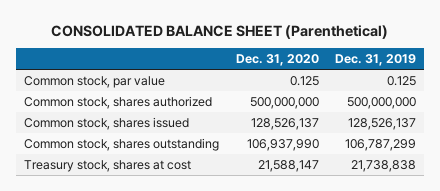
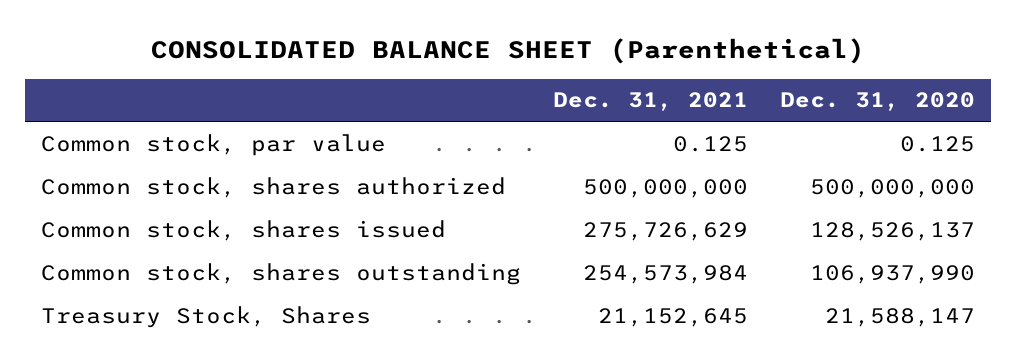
- | Dec. 31, 2020 | Dec. 31, 2019
+ | Dec. 31, 2021 | Dec. 31, 2020
- Treasury stock, shares at cost | 21,588,147 | 21,738,838
+ Treasury Stock, Shares | 21,152,645 | 21,588,147

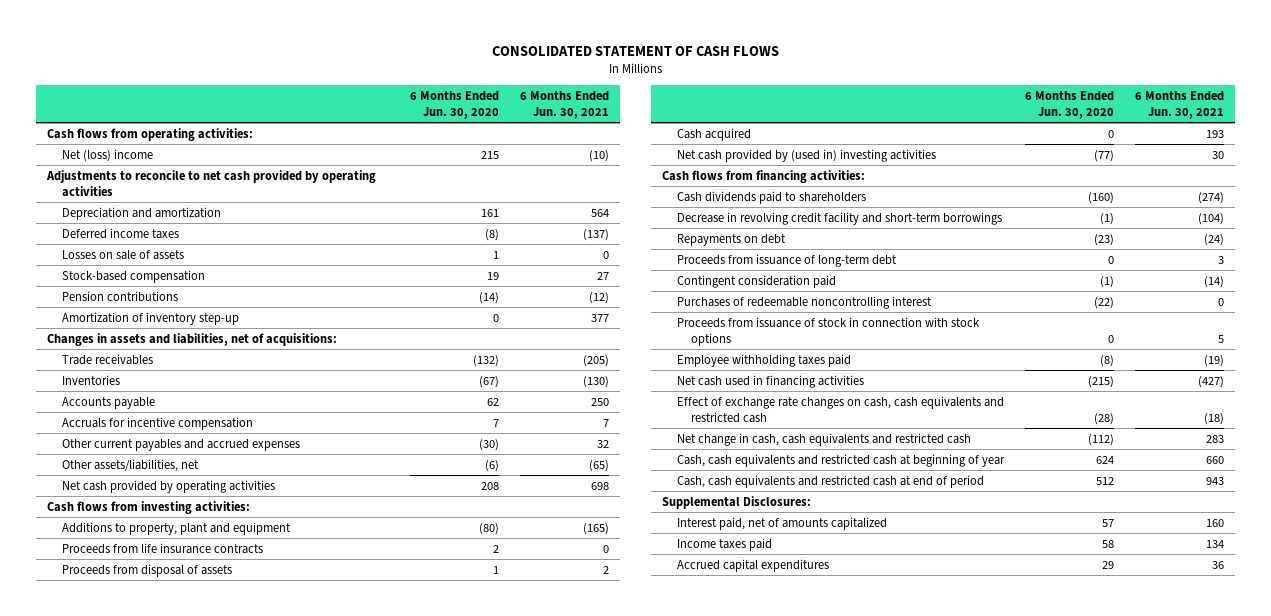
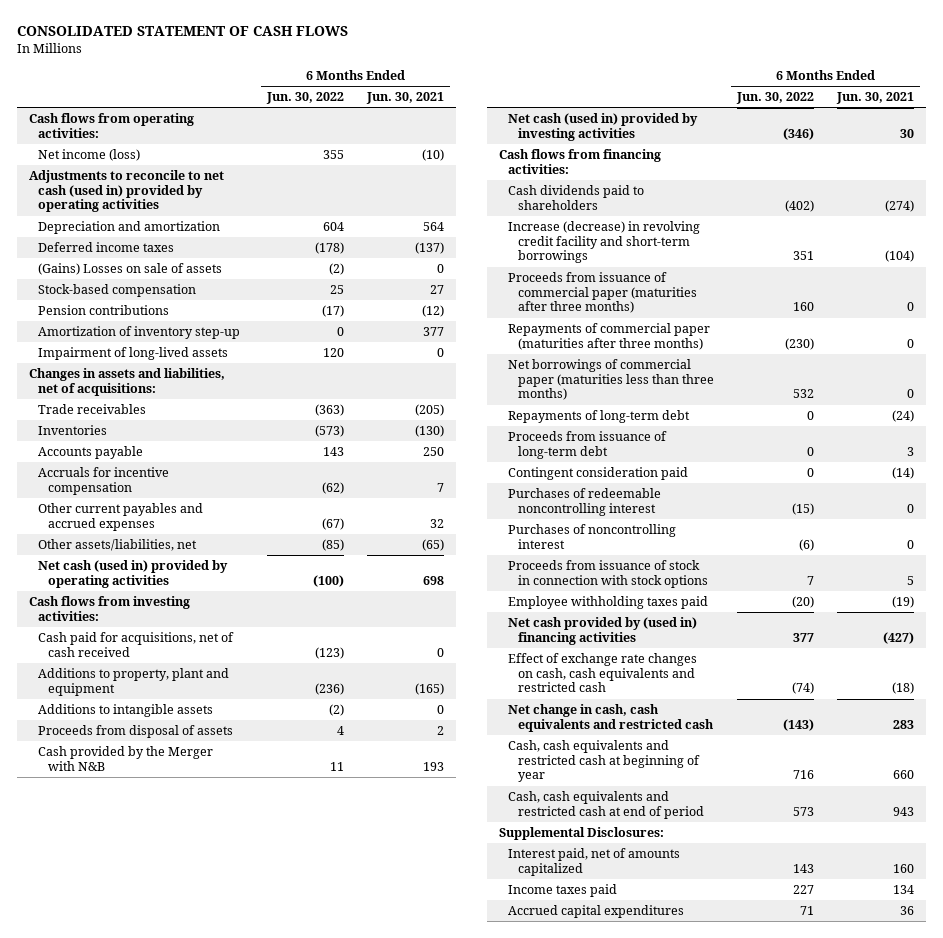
- | 6 Months Ended Jun. 30, 2020 | 6 Months Ended Jun. 30, 2021
+ | 6 Months Ended Jun. 30, 2022 | 6 Months Ended Jun. 30, 2021
- Net (loss) income | 215 | (10)
- Adjustments to reconcile to net cash provided by operating activities
+ Net income (loss) | 355 | (10)
+ Adjustments to reconcile to net cash (used in) provided by operating activities
- Losses on sale of assets | 1 | 0
+ (Gains) Losses on sale of assets | (2) | 0
+ Impairment of long-lived assets | 120 | 0
- Net cash provided by operating activities | 208 | 698
+ Net cash (used in) provided by operating activities | (100) | 698
+ Cash paid for acquisitions, net of cash received | (123) | 0
- Proceeds from life insurance contracts | 2 | 0
+ Additions to intangible assets | (2) | 0
- Cash acquired | 0 | 193
- Net cash provided by (used in) investing activities | (77) | 30
+ Cash provided by the Merger with N&B | 11 | 193
+ Net cash (used in) provided by investing activities | (346) | 30
- Decrease in revolving credit facility and short-term borrowings | (1) | (104)
- Repayments on debt | (23) | (24)
+ Increase (decrease) in revolving credit facility and short-term borrowings | 351 | (104)
+ Proceeds from issuance of commercial paper (maturities after three months) | 160 | 0
+ Repayments of commercial paper (maturities after three months) | (230) | 0
+ Net borrowings of commercial paper (maturities less than three months) | 532 | 0
+ Repayments of long-term debt | 0 | (24)
+ Purchases of noncontrolling interest | (6) | 0
- Net cash used in financing activities | (215) | (427)
+ Net cash provided by (used in) financing activities | 377 | (427)

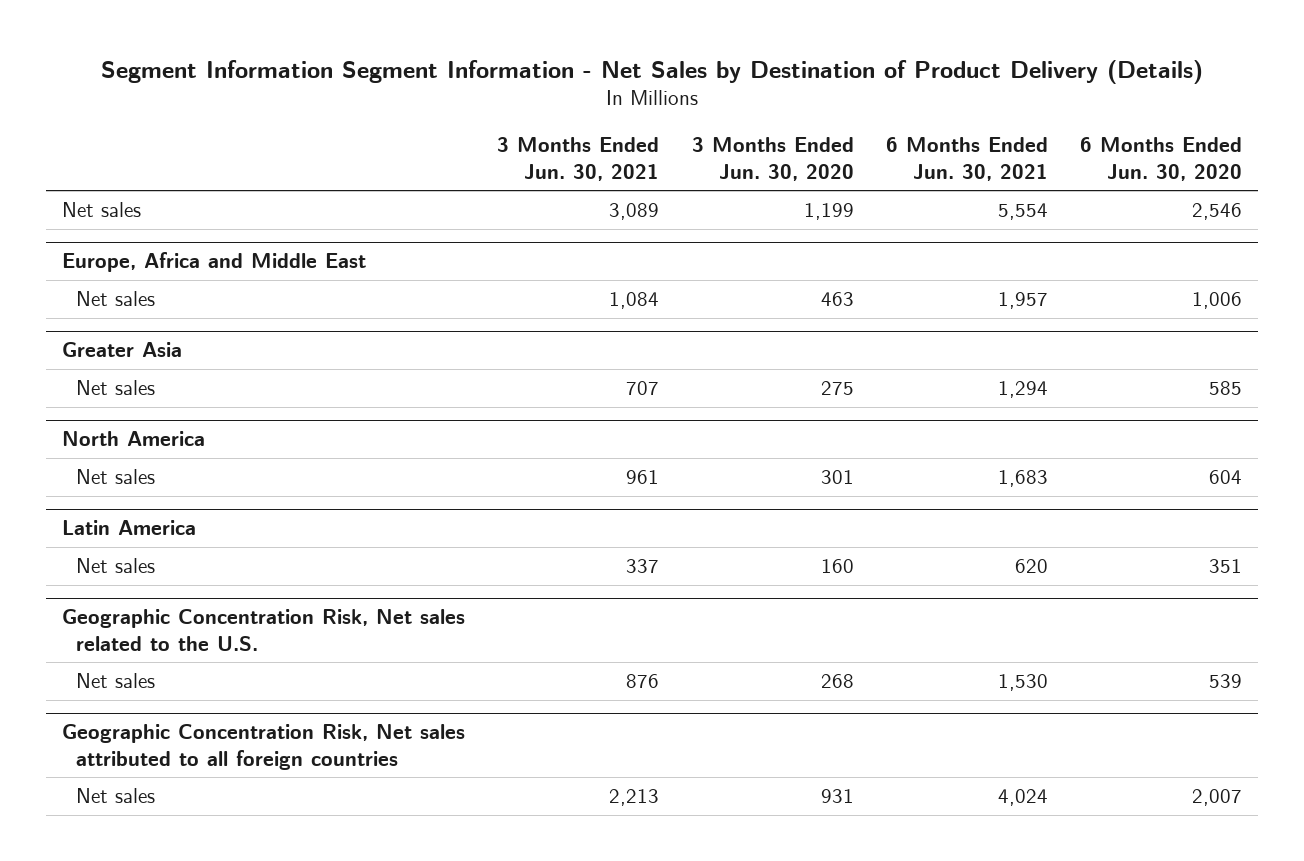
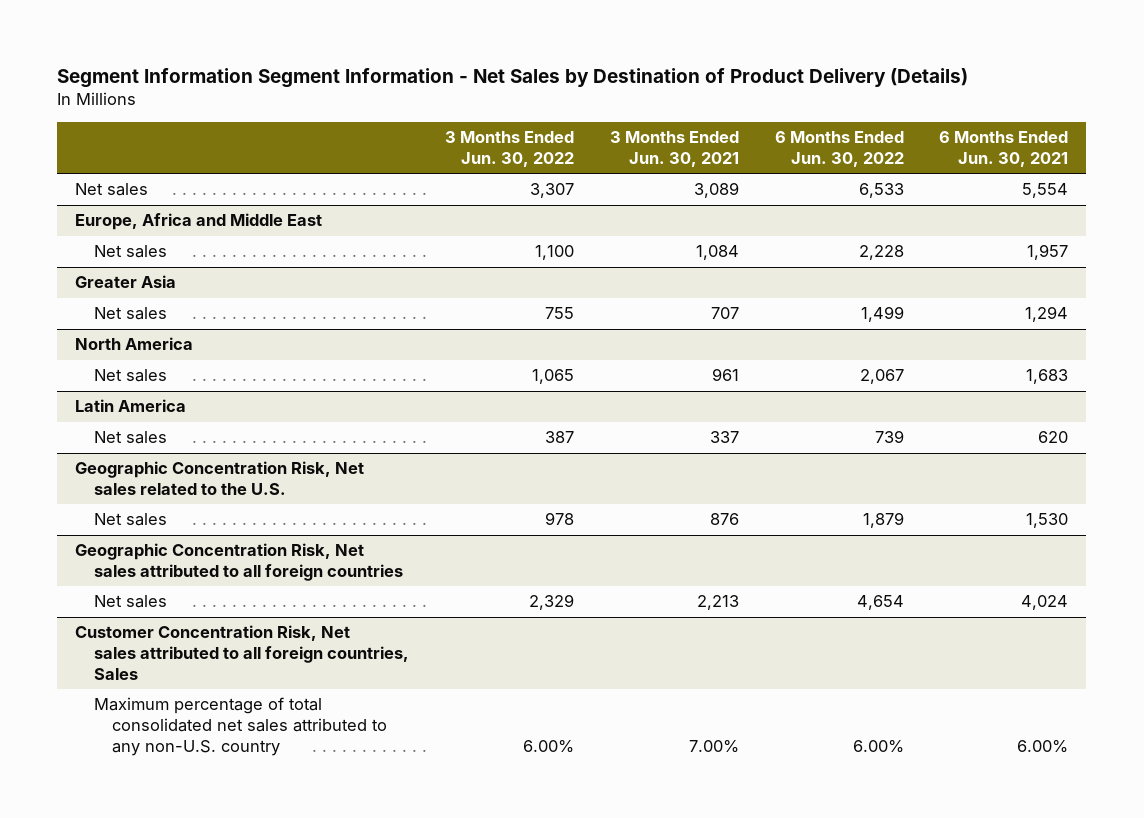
- | 3 Months Ended Jun. 30, 2021 | 3 Months Ended Jun. 30, 2020 | 6 Months Ended Jun. 30, 2021 | 6 Months Ended Jun. 30, 2020
+ | 3 Months Ended Jun. 30, 2022 | 3 Months Ended Jun. 30, 2021 | 6 Months Ended Jun. 30, 2022 | 6 Months Ended Jun. 30, 2021
+ Customer Concentration Risk, Net sales attributed to all foreign countries, Sales
+ Maximum percentage of total consolidated net sales attributed to any non-U.S. country | 6.00% | 7.00% | 6.00% | 6.00%

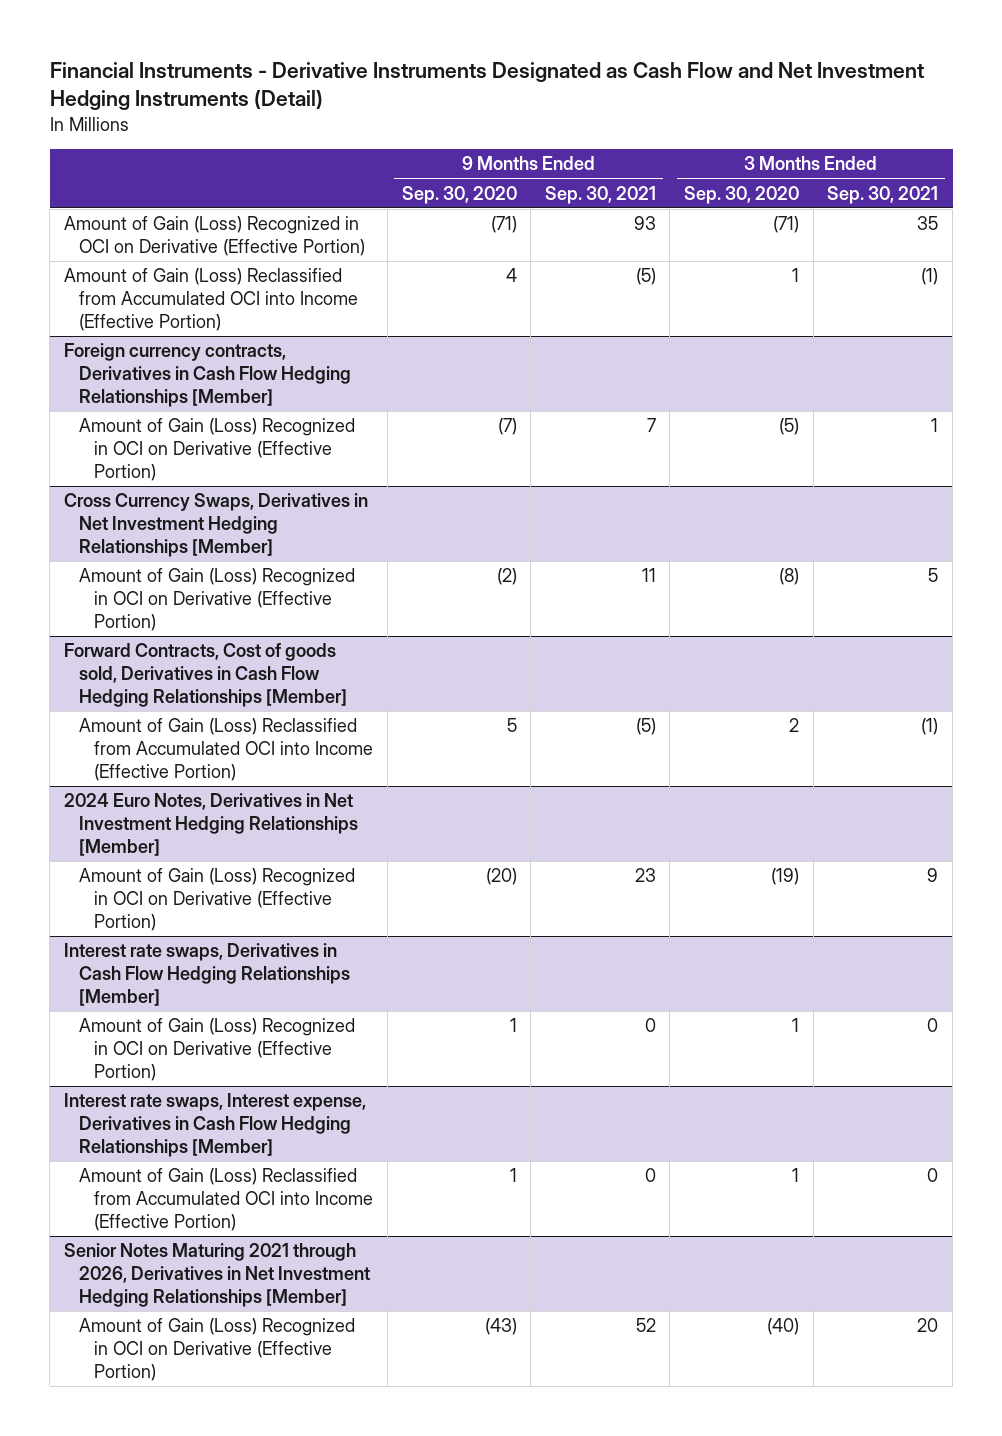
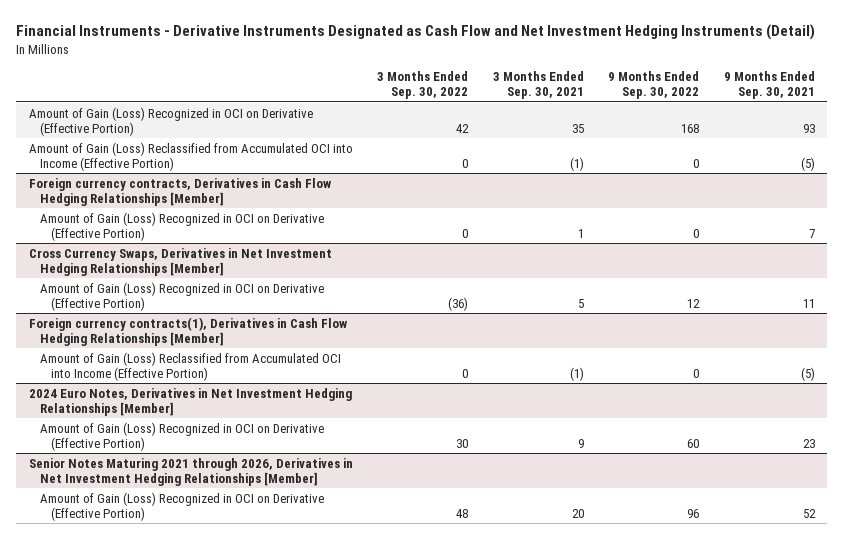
- | 9 Months Ended Sep. 30, 2020 | 9 Months Ended Sep. 30, 2021 | 3 Months Ended Sep. 30, 2020 | 3 Months Ended Sep. 30, 2021
+ | 3 Months Ended Sep. 30, 2022 | 3 Months Ended Sep. 30, 2021 | 9 Months Ended Sep. 30, 2022 | 9 Months Ended Sep. 30, 2021
- Forward Contracts, Cost of goods sold, Derivatives in Cash Flow Hedging Relationships [Member]
+ Foreign currency contracts(1), Derivatives in Cash Flow Hedging Relationships [Member]
- Interest rate swaps, Derivatives in Cash Flow Hedging Relationships [Member]
- Amount of Gain (Loss) Recognized in OCI on Derivative (Effective Portion) | 1 | 0 | 1 | 0
- Interest rate swaps, Interest expense, Derivatives in Cash Flow Hedging Relationships [Member]
- Amount of Gain (Loss) Reclassified from Accumulated OCI into Income (Effective Portion) | 1 | 0 | 1 | 0

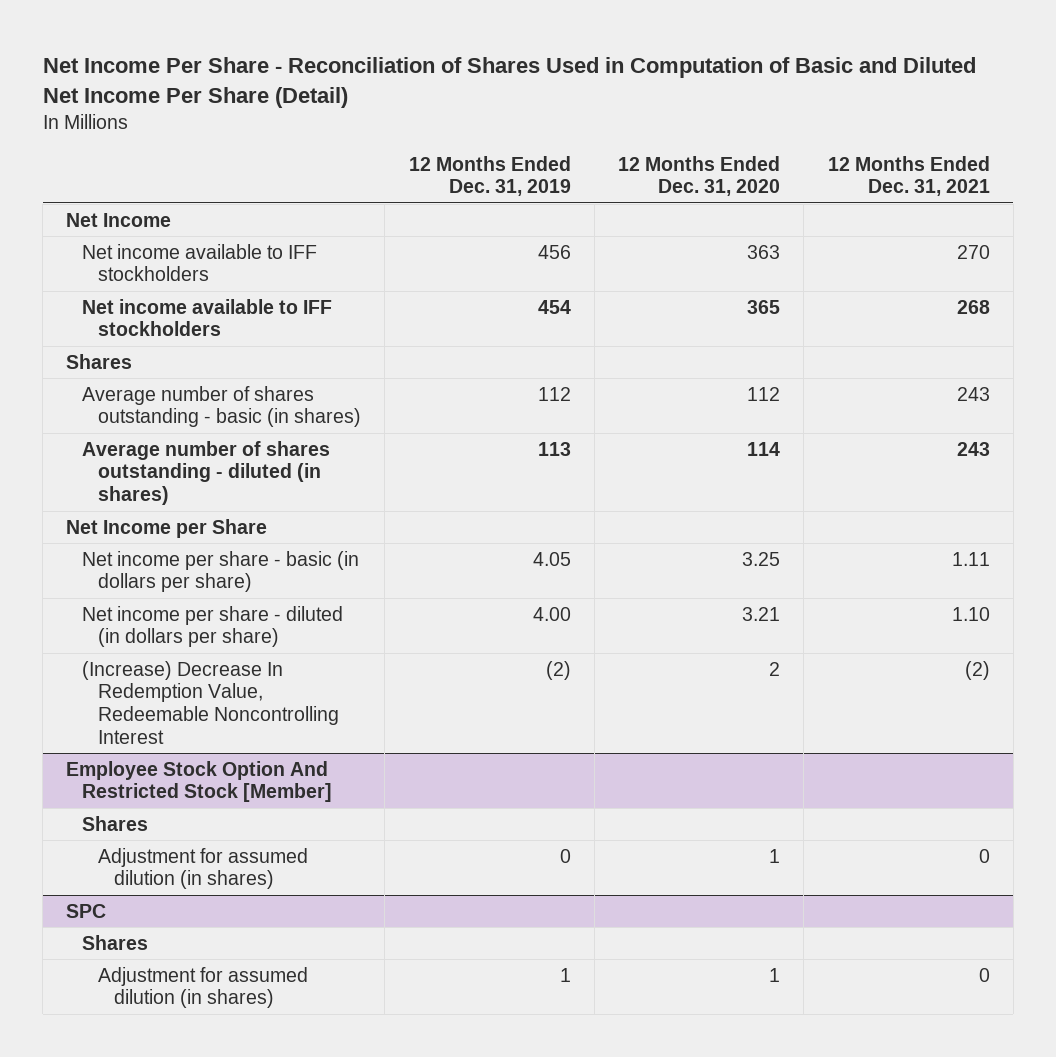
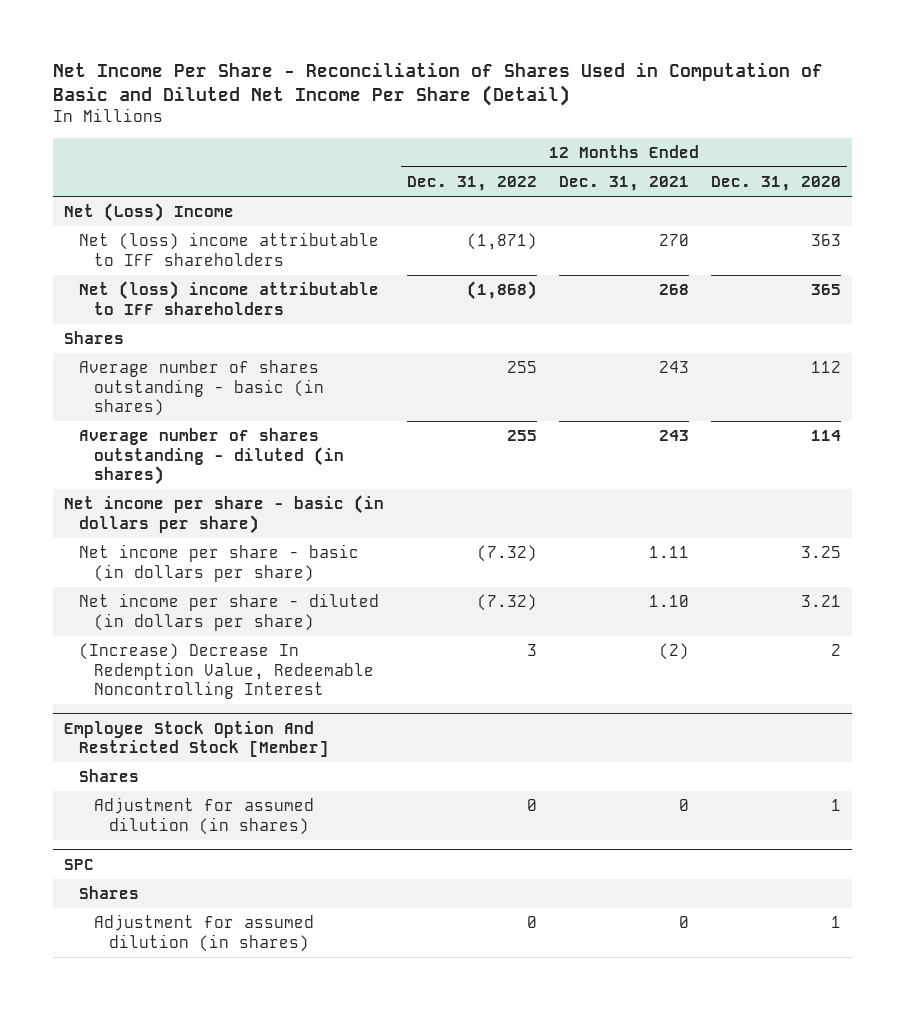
- | 12 Months Ended Dec. 31, 2019 | 12 Months Ended Dec. 31, 2020 | 12 Months Ended Dec. 31, 2021
+ | 12 Months Ended Dec. 31, 2022 | 12 Months Ended Dec. 31, 2021 | 12 Months Ended Dec. 31, 2020
- Net Income
- Net income available to IFF stockholders | 456 | 363 | 270
- Net income available to IFF stockholders | 454 | 365 | 268
+ Net (Loss) Income
+ Net (loss) income attributable to IFF shareholders | (1,871) | 270 | 363
+ Net (loss) income attributable to IFF shareholders | (1,868) | 268 | 365
- Net Income per Share
+ Net income per share - basic (in dollars per share)

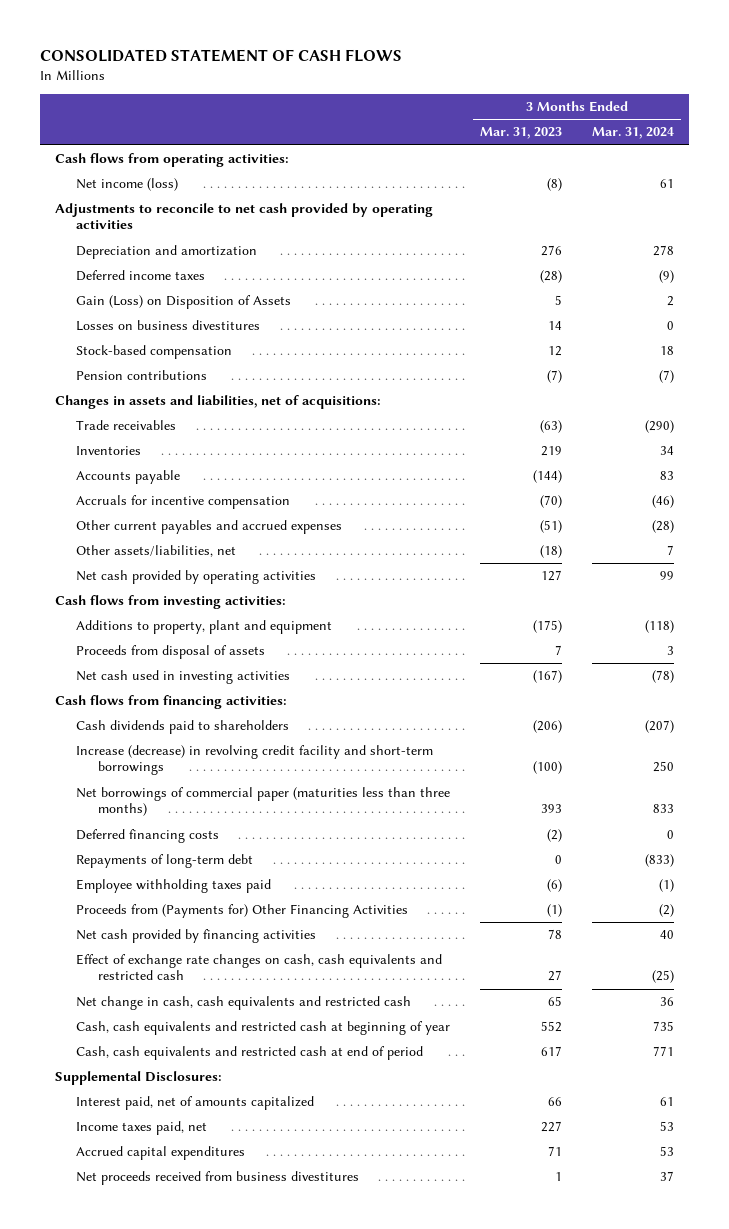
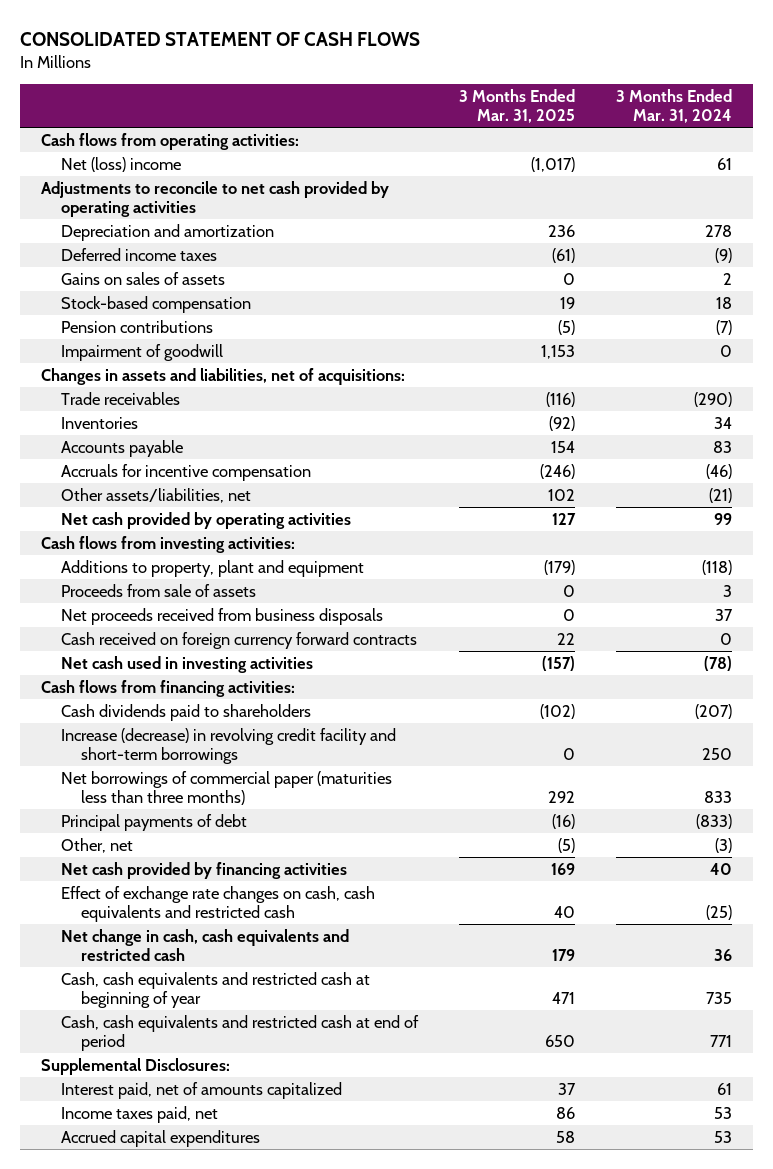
- | 3 Months Ended Mar. 31, 2023 | 3 Months Ended Mar. 31, 2024
+ | 3 Months Ended Mar. 31, 2025 | 3 Months Ended Mar. 31, 2024
- Net income (loss) | (8) | 61
+ Net (loss) income | (1,017) | 61
- Gain (Loss) on Disposition of Assets | 5 | 2
- Losses on business divestitures | 14 | 0
+ Gains on sales of assets | 0 | 2
+ Impairment of goodwill | 1,153 | 0
- Other current payables and accrued expenses | (51) | (28)
- Other assets/liabilities, net | (18) | 7
+ Other assets/liabilities, net | 102 | (21)
- Proceeds from disposal of assets | 7 | 3
+ Proceeds from sale of assets | 0 | 3
+ Net proceeds received from business disposals | 0 | 37
+ Cash received on foreign currency forward contracts | 22 | 0
- Deferred financing costs | (2) | 0
- Repayments of long-term debt | 0 | (833)
- Employee withholding taxes paid | (6) | (1)
- Proceeds from (Payments for) Other Financing Activities | (1) | (2)
+ Principal payments of debt | (16) | (833)
+ Other, net | (5) | (3)
- Net proceeds received from business divestitures | 1 | 37

